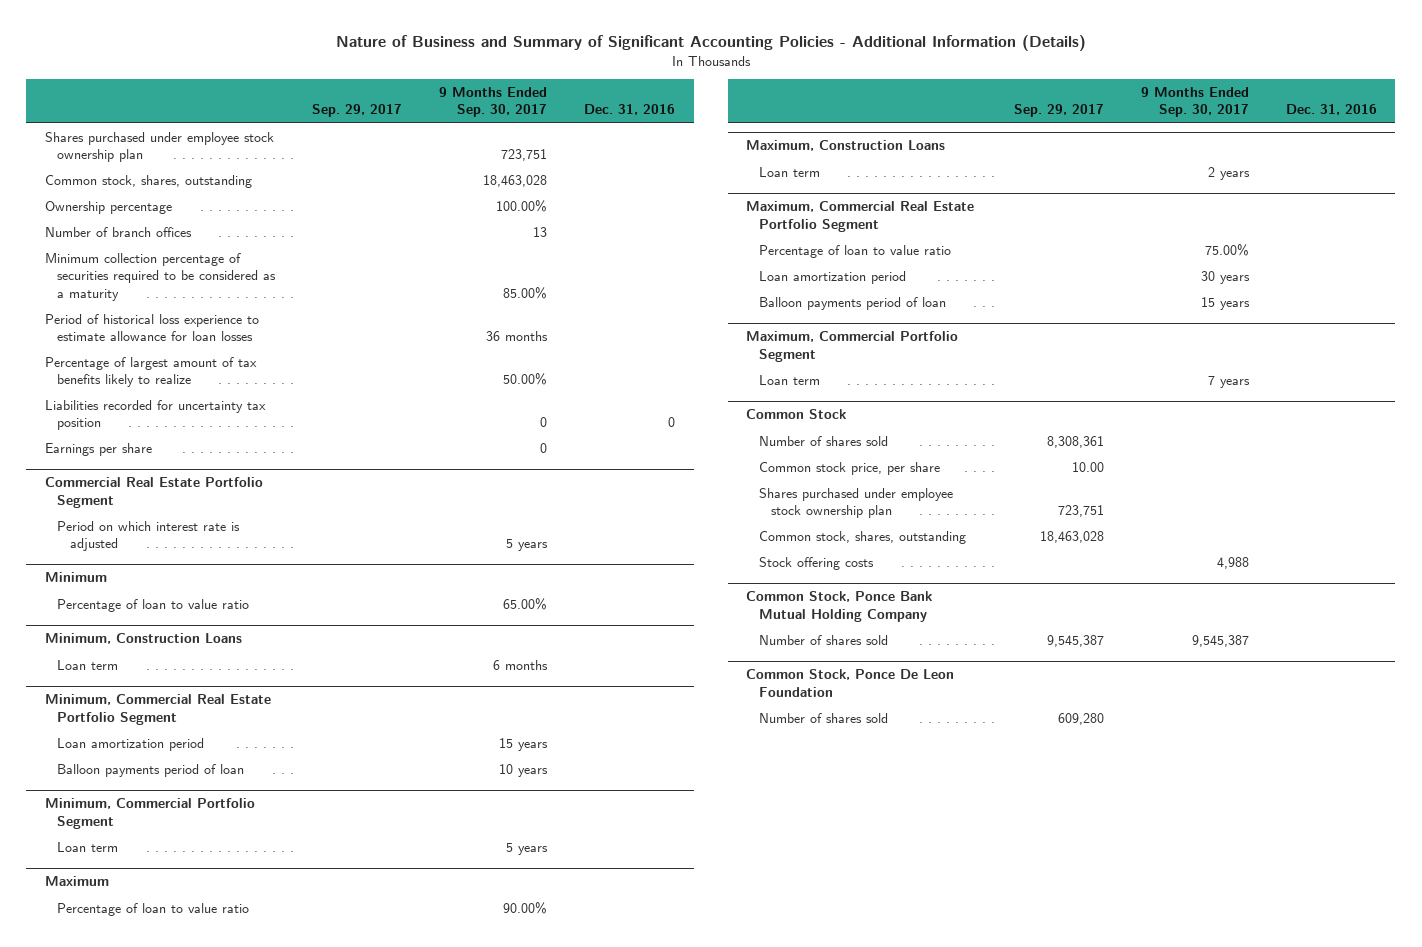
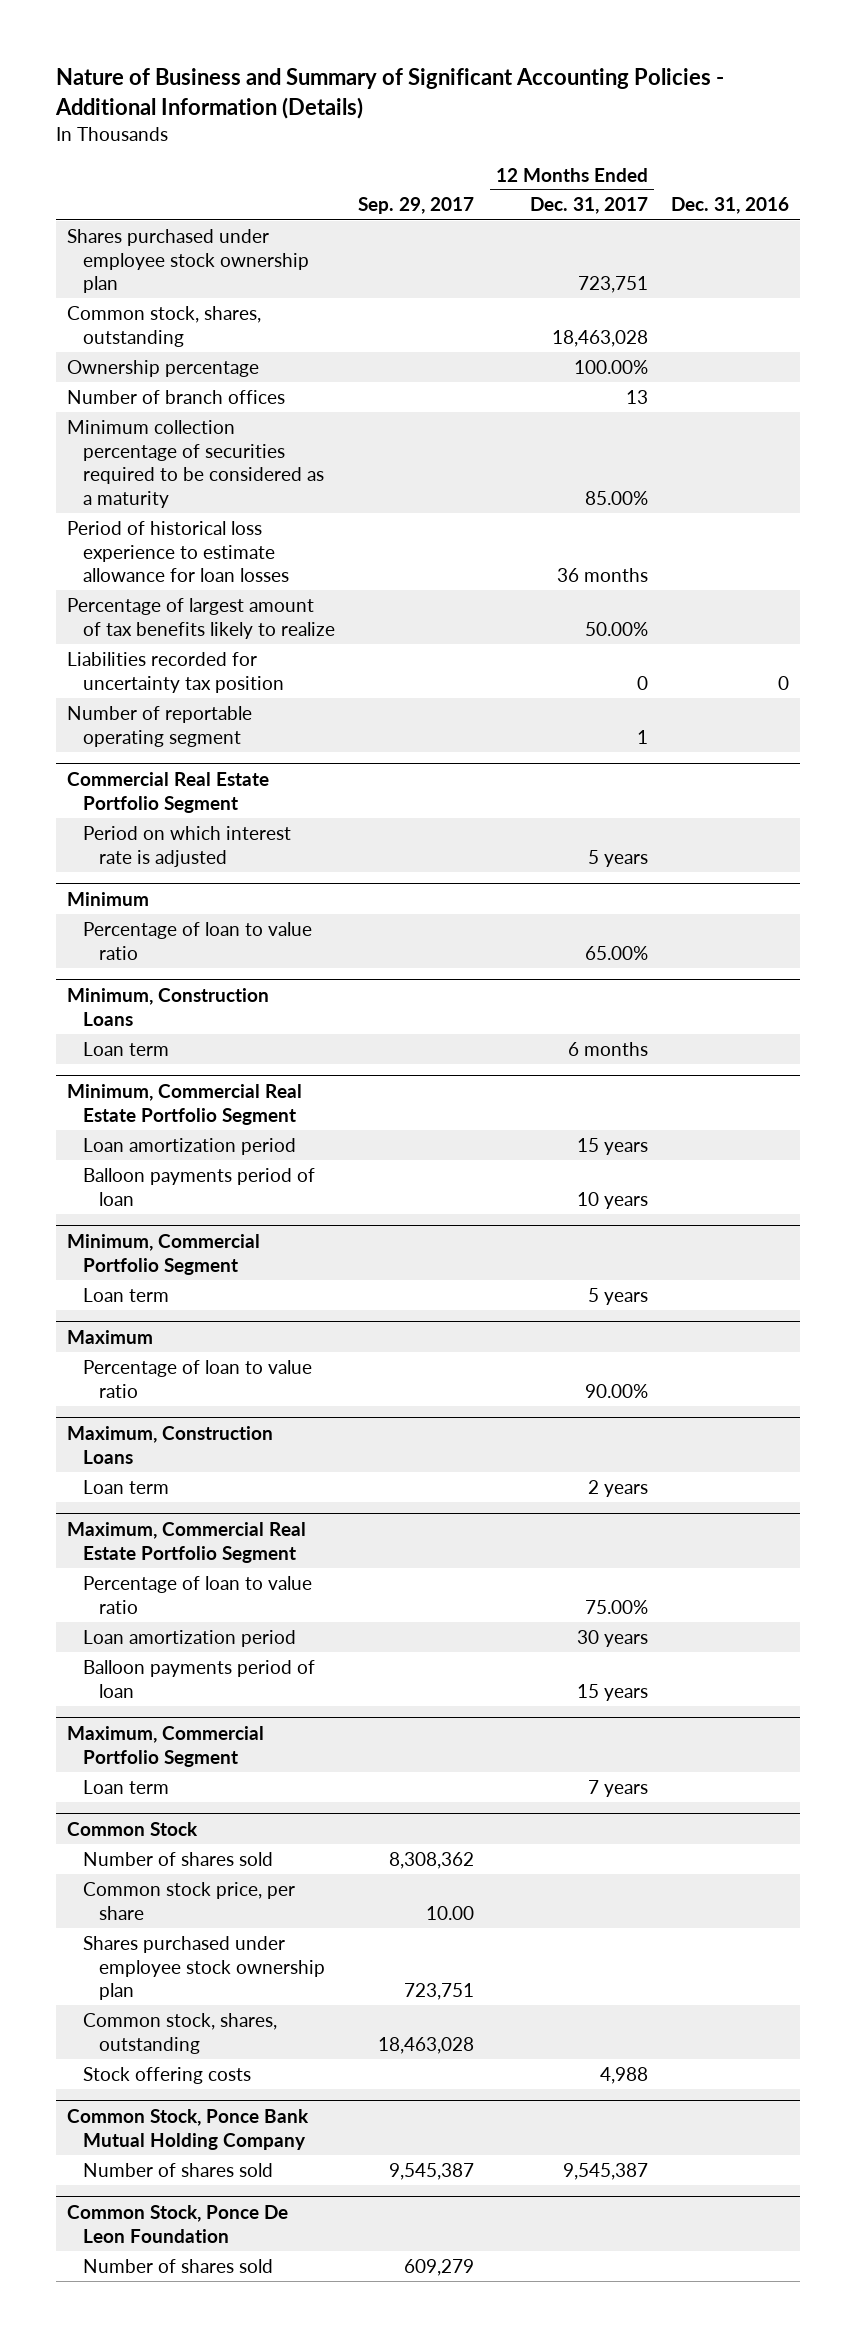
- | Sep. 29, 2017 | 9 Months Ended Sep. 30, 2017 | Dec. 31, 2016
+ | Sep. 29, 2017 | 12 Months Ended Dec. 31, 2017 | Dec. 31, 2016
- Earnings per share | | 0 |
+ Number of reportable operating segment | | 1 |
@ Common Stock
- Number of shares sold | 8,308,361 | |
+ Number of shares sold | 8,308,362 | |
@ Common Stock, Ponce De Leon Foundation
- Number of shares sold | 609,280 | |
+ Number of shares sold | 609,279 | |

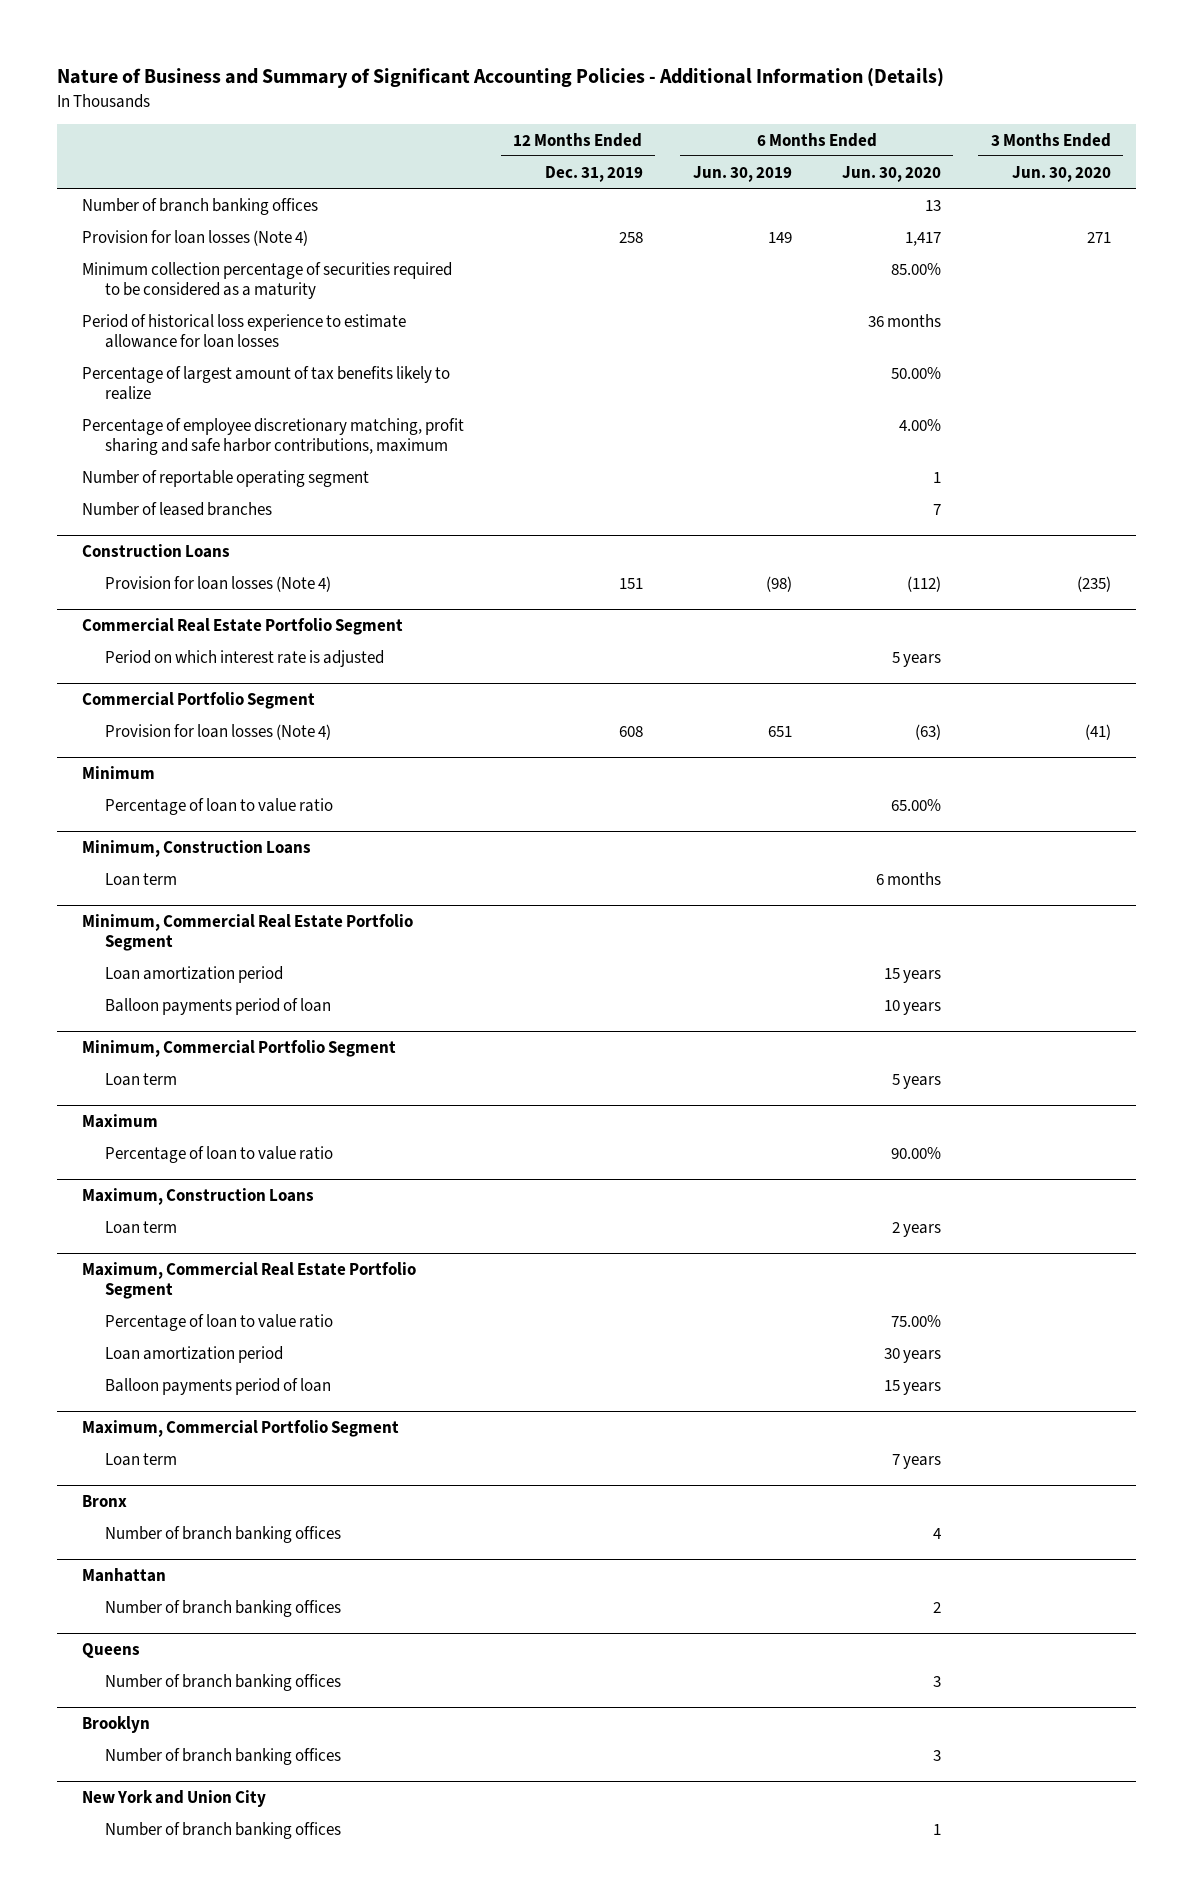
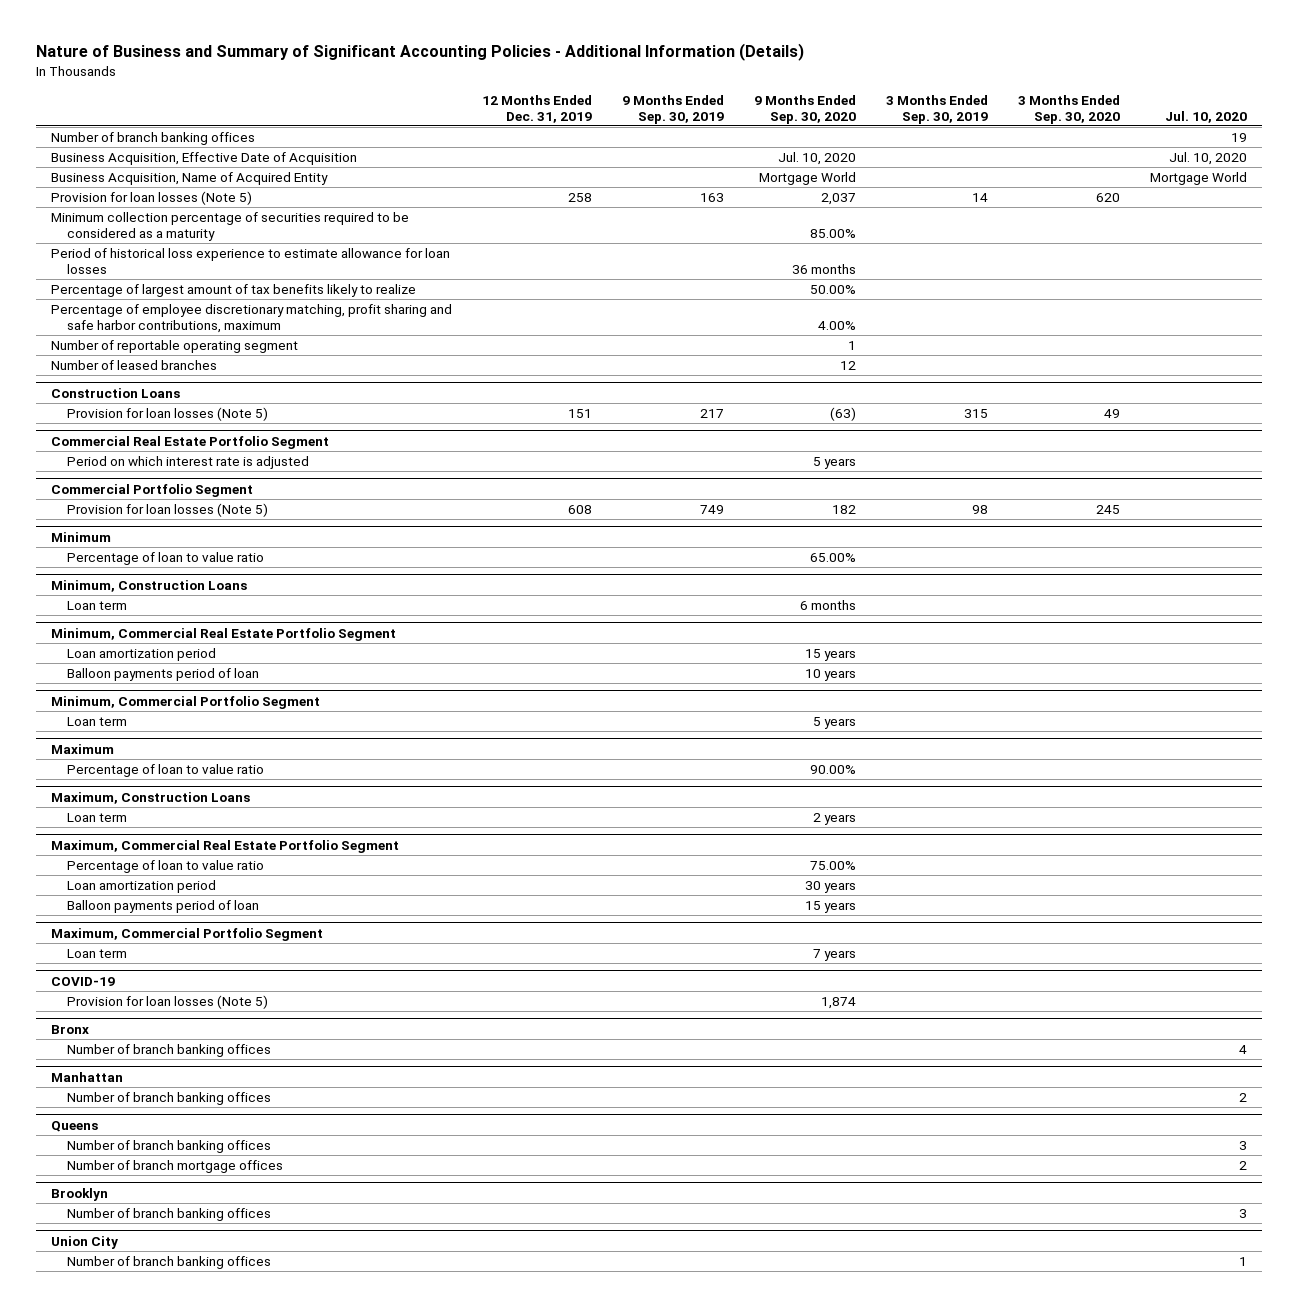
- | 12 Months Ended Dec. 31, 2019 | 6 Months Ended Jun. 30, 2019 | 6 Months Ended Jun. 30, 2020 | 3 Months Ended Jun. 30, 2020
+ | 12 Months Ended Dec. 31, 2019 | 9 Months Ended Sep. 30, 2019 | 9 Months Ended Sep. 30, 2020 | 3 Months Ended Sep. 30, 2019 | 3 Months Ended Sep. 30, 2020 | Jul. 10, 2020
- Provision for loan losses (Note 4) | 258 | 149 | 1,417 | 271
+ Business Acquisition, Effective Date of Acquisition | | | Jul. 10, 2020 | | | Jul. 10, 2020
+ Business Acquisition, Name of Acquired Entity | | | Mortgage World | | | Mortgage World
+ Provision for loan losses (Note 5) | 258 | 163 | 2,037 | 14 | 620 |
@ Construction Loans
- Provision for loan losses (Note 4) | 151 | (98) | (112) | (235)
+ Provision for loan losses (Note 5) | 151 | 217 | (63) | 315 | 49 |
@ Commercial Portfolio Segment
- Provision for loan losses (Note 4) | 608 | 651 | (63) | (41)
+ Provision for loan losses (Note 5) | 608 | 749 | 182 | 98 | 245 |
+ COVID-19
+ Provision for loan losses (Note 5) | | | 1,874 | | |
@ Queens
+ Number of branch mortgage offices | | | | | | 2
- New York and Union City
- Number of branch banking offices | | | 1 |
+ Union City
+ Number of branch banking offices | | | | | | 1

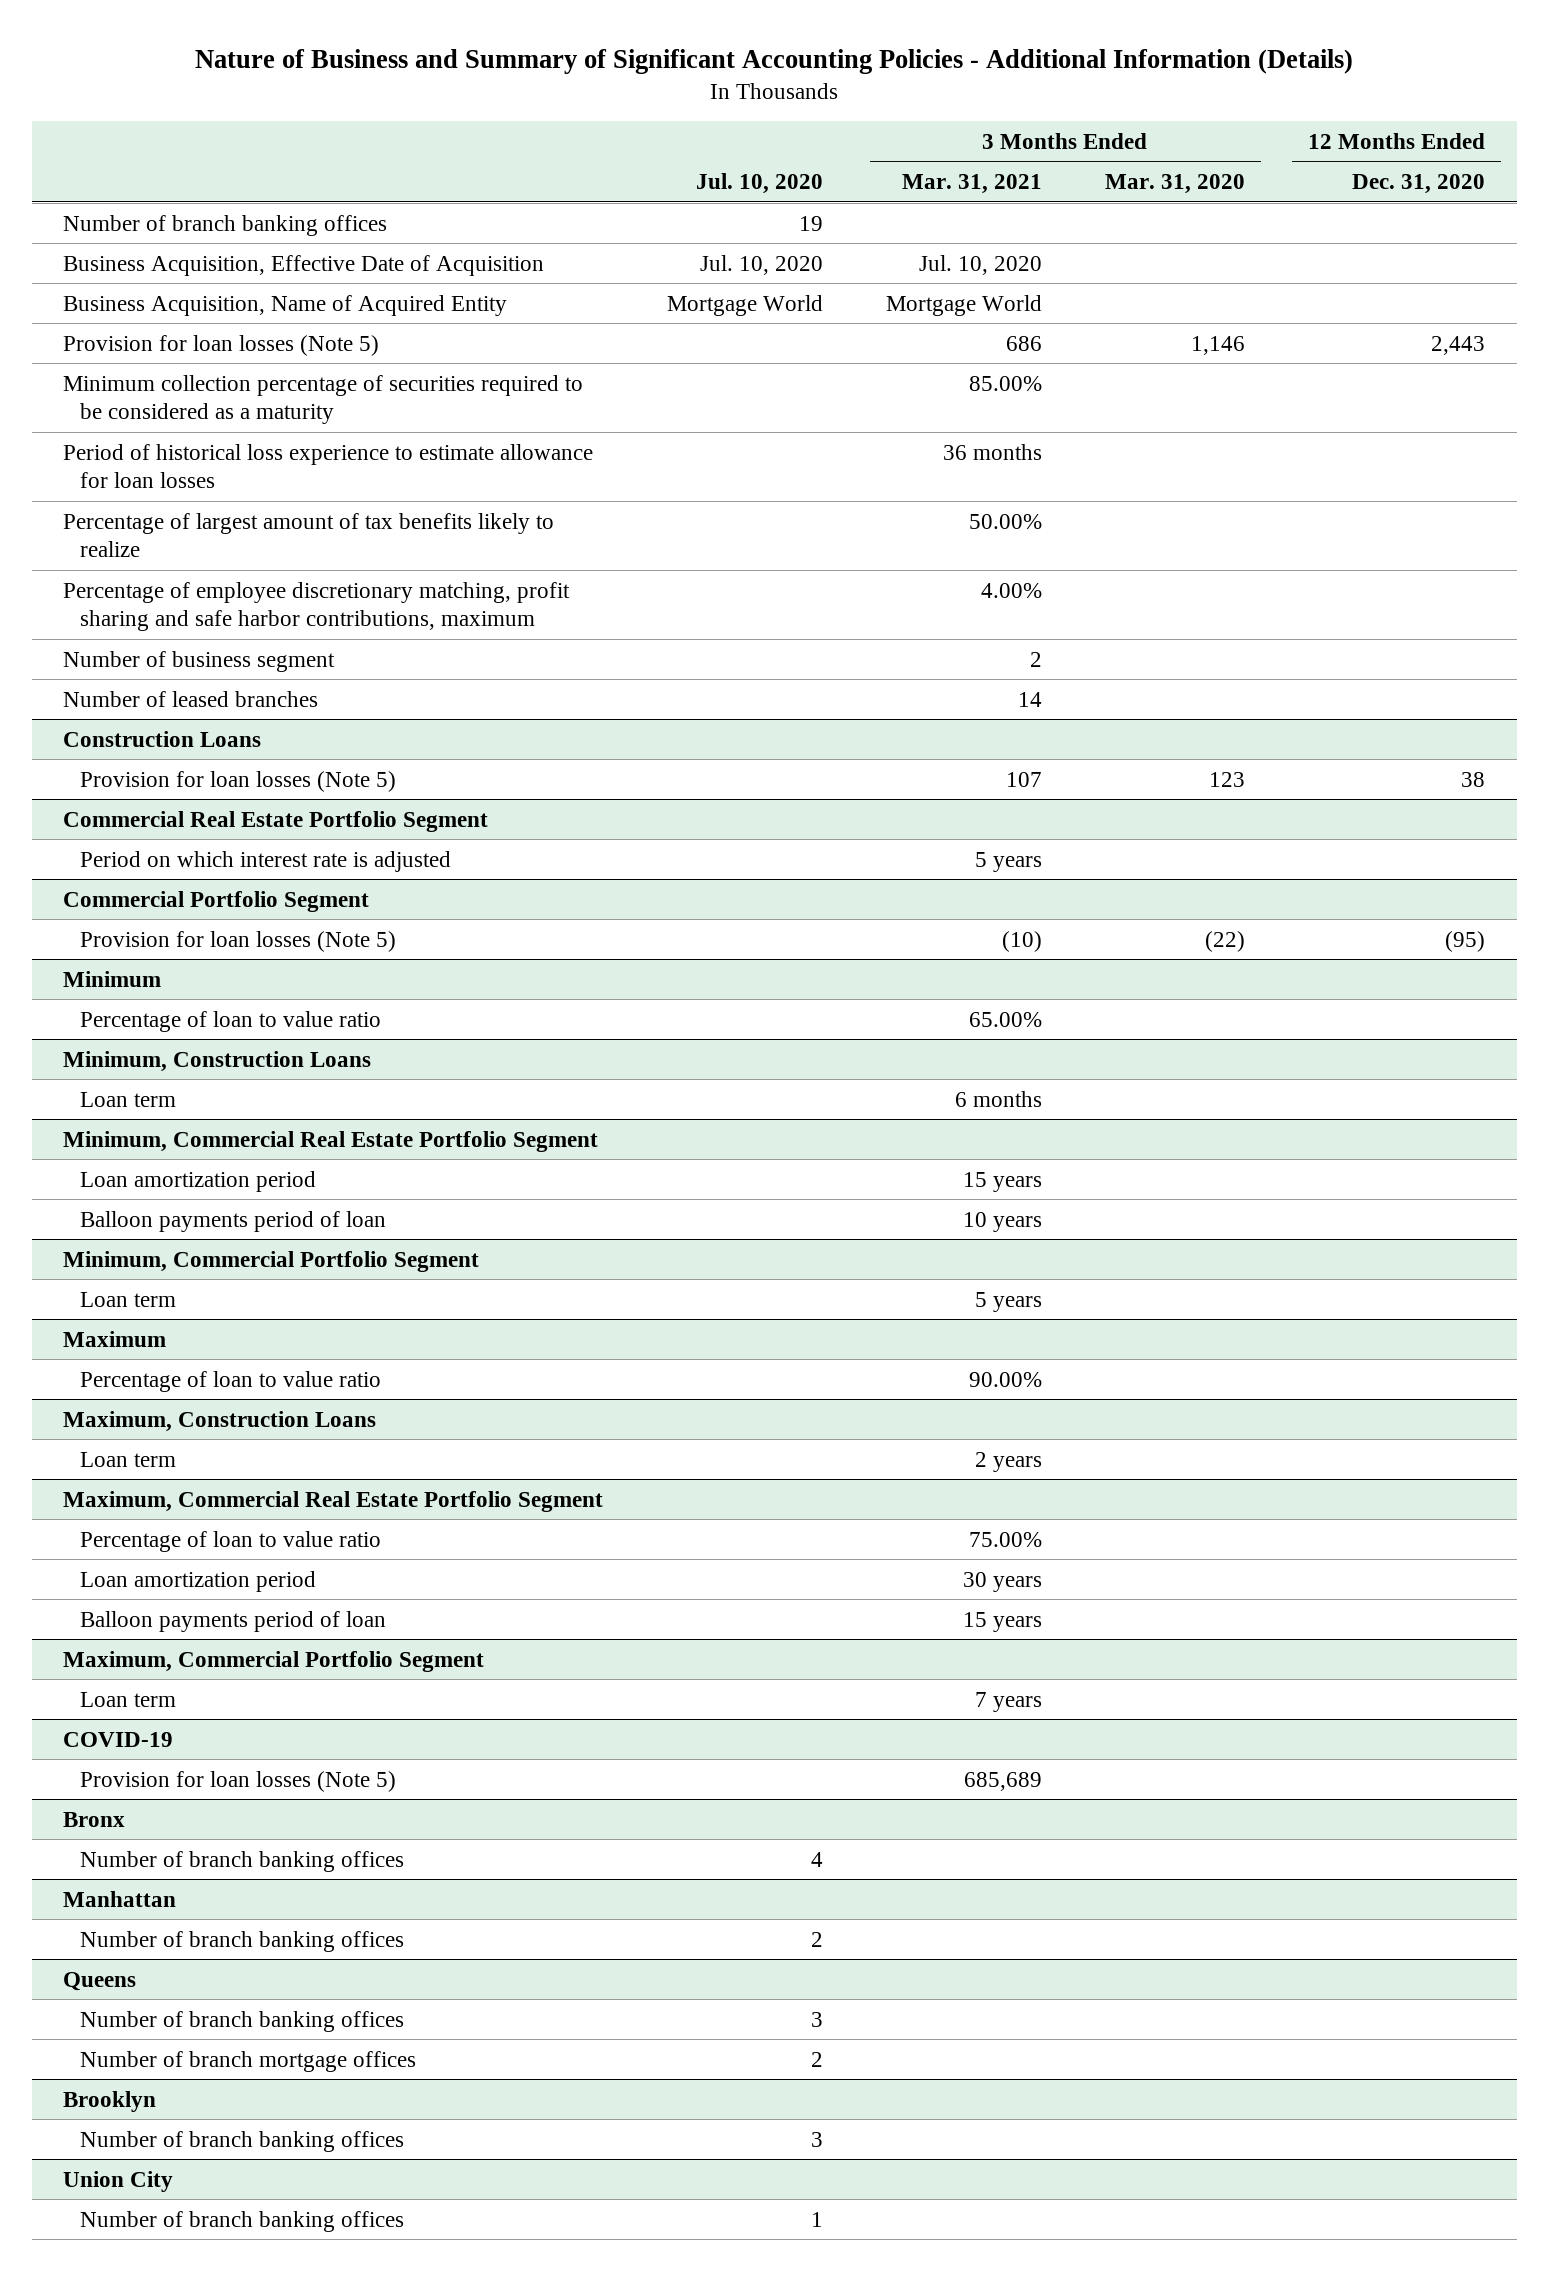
- | 12 Months Ended Dec. 31, 2019 | 9 Months Ended Sep. 30, 2019 | 9 Months Ended Sep. 30, 2020 | 3 Months Ended Sep. 30, 2019 | 3 Months Ended Sep. 30, 2020 | Jul. 10, 2020
+ | Jul. 10, 2020 | 3 Months Ended Mar. 31, 2021 | 3 Months Ended Mar. 31, 2020 | 12 Months Ended Dec. 31, 2020
- Number of reportable operating segment | | | 1 | | |
+ Number of business segment | | 2 | |

